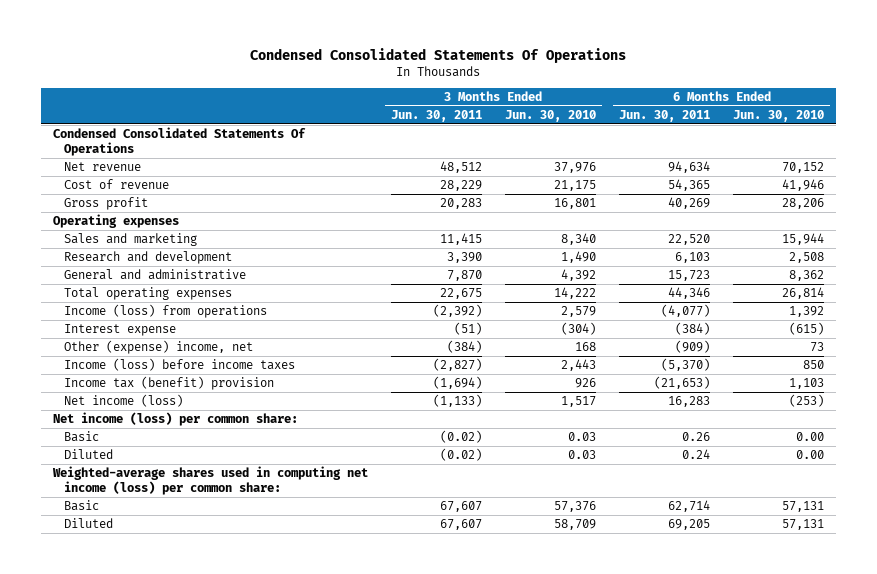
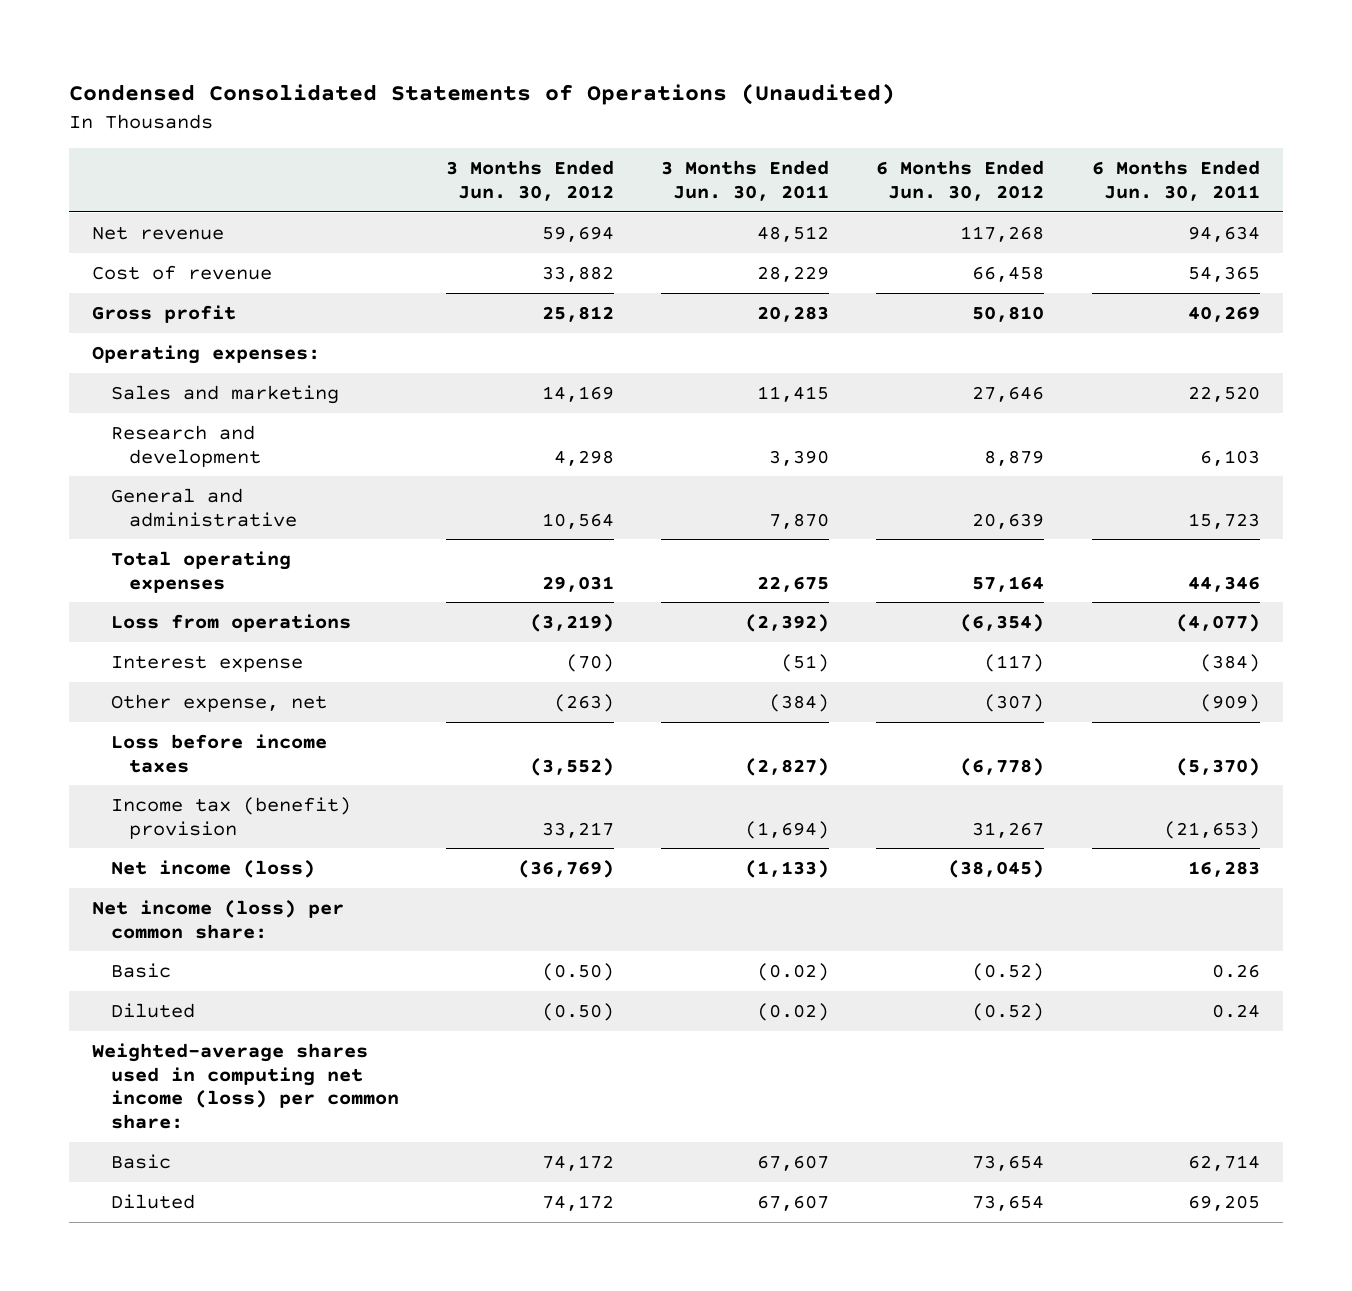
- Condensed Consolidated Statements Of Operations
+ Condensed Consolidated Statements of Operations (Unaudited)
- | 3 Months Ended Jun. 30, 2011 | 3 Months Ended Jun. 30, 2010 | 6 Months Ended Jun. 30, 2011 | 6 Months Ended Jun. 30, 2010
+ | 3 Months Ended Jun. 30, 2012 | 3 Months Ended Jun. 30, 2011 | 6 Months Ended Jun. 30, 2012 | 6 Months Ended Jun. 30, 2011
- Condensed Consolidated Statements Of Operations
- Operating expenses
+ Operating expenses:
- Income (loss) from operations | (2,392) | 2,579 | (4,077) | 1,392
+ Loss from operations | (3,219) | (2,392) | (6,354) | (4,077)
- Other (expense) income, net | (384) | 168 | (909) | 73
- Income (loss) before income taxes | (2,827) | 2,443 | (5,370) | 850
+ Other expense, net | (263) | (384) | (307) | (909)
+ Loss before income taxes | (3,552) | (2,827) | (6,778) | (5,370)

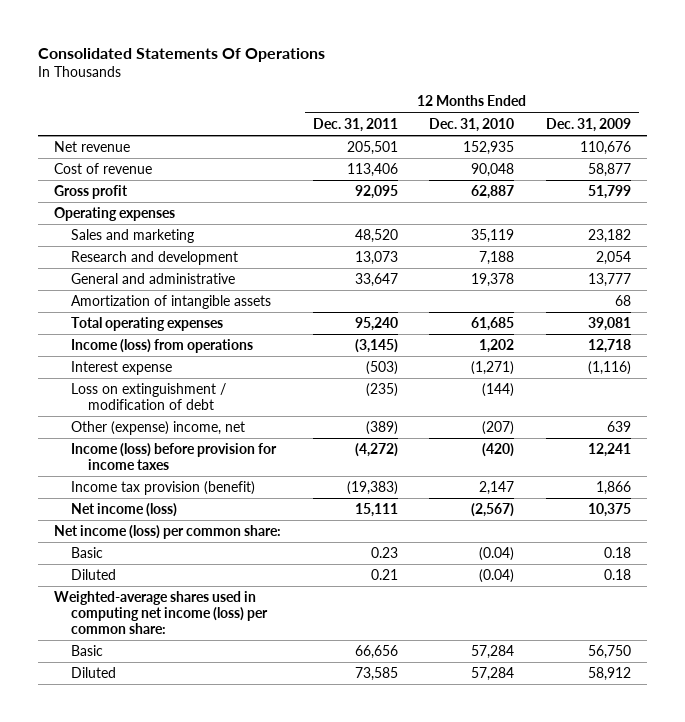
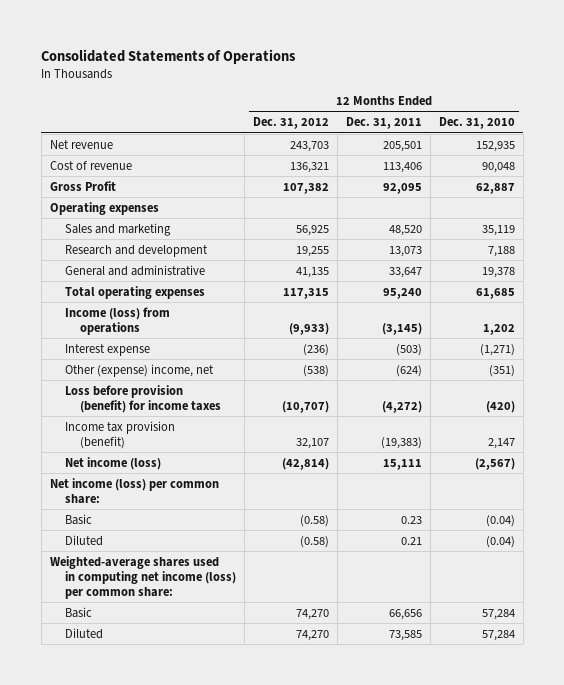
- Consolidated Statements Of Operations
+ Consolidated Statements of Operations
- | 12 Months Ended Dec. 31, 2011 | 12 Months Ended Dec. 31, 2010 | 12 Months Ended Dec. 31, 2009
+ | 12 Months Ended Dec. 31, 2012 | 12 Months Ended Dec. 31, 2011 | 12 Months Ended Dec. 31, 2010
- Gross profit | 92,095 | 62,887 | 51,799
+ Gross Profit | 107,382 | 92,095 | 62,887
- Amortization of intangible assets | | | 68
- Loss on extinguishment / modification of debt | (235) | (144) |
- Other (expense) income, net | (389) | (207) | 639
- Income (loss) before provision for income taxes | (4,272) | (420) | 12,241
+ Other (expense) income, net | (538) | (624) | (351)
+ Loss before provision (benefit) for income taxes | (10,707) | (4,272) | (420)

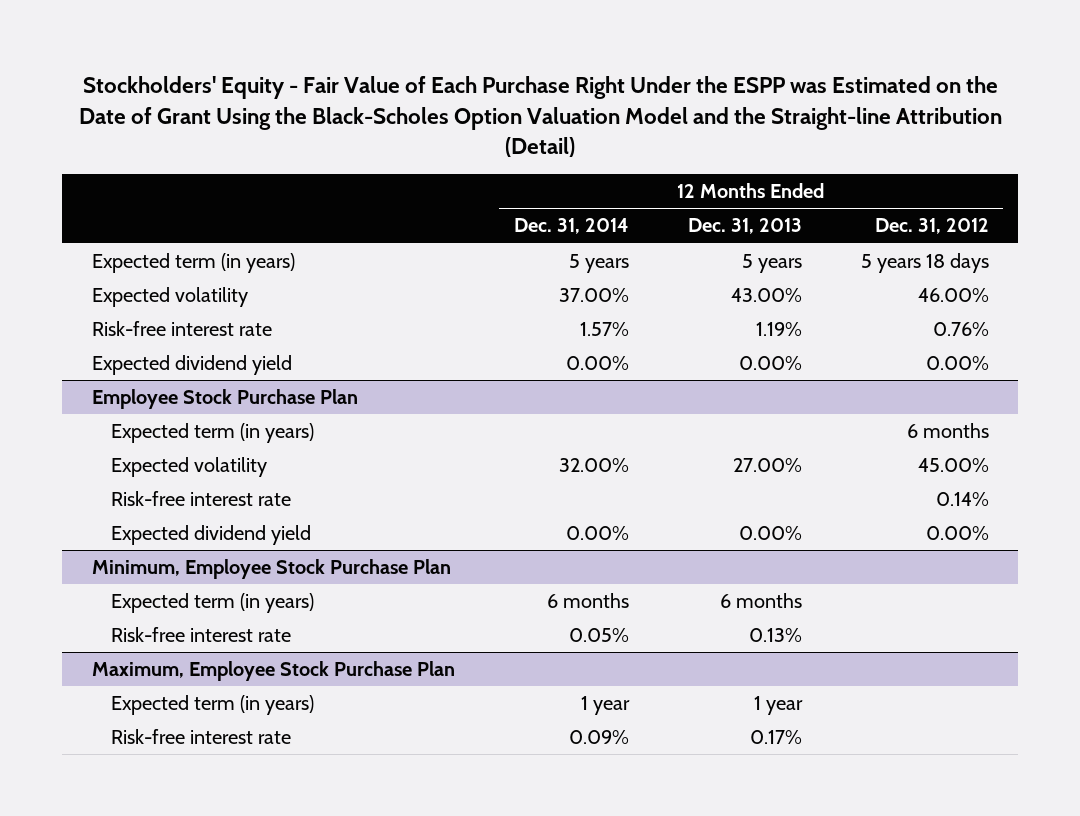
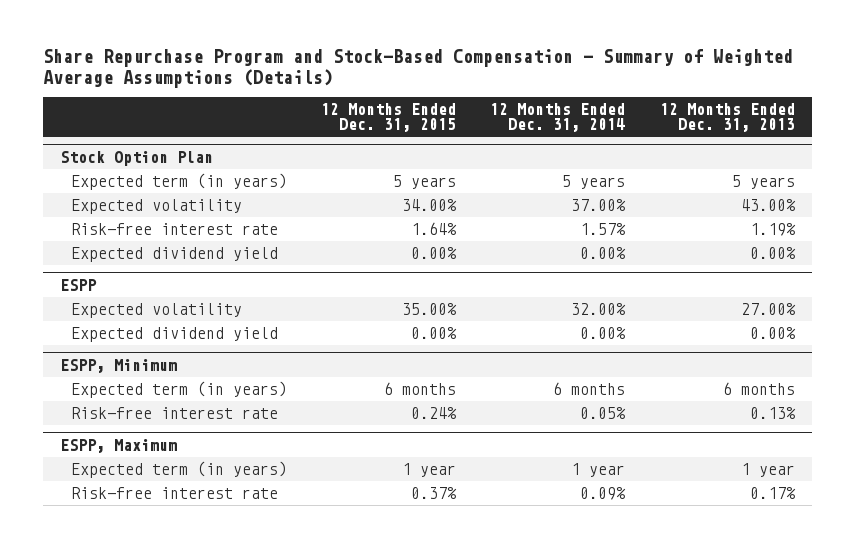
- Stockholders' Equity - Fair Value of Each Purchase Right Under the ESPP was Estimated on the Date of Grant Using the Black-Scholes Option Valuation Model and the Straight-line Attribution (Detail)
+ Share Repurchase Program and Stock-Based Compensation - Summary of Weighted Average Assumptions (Details)
- | 12 Months Ended Dec. 31, 2014 | 12 Months Ended Dec. 31, 2013 | 12 Months Ended Dec. 31, 2012
+ | 12 Months Ended Dec. 31, 2015 | 12 Months Ended Dec. 31, 2014 | 12 Months Ended Dec. 31, 2013
+ Stock Option Plan
- Employee Stock Purchase Plan
- Expected term (in years) | | | 6 months
+ ESPP
- Risk-free interest rate | | | 0.14%
- Minimum, Employee Stock Purchase Plan
+ ESPP, Minimum
- Maximum, Employee Stock Purchase Plan
+ ESPP, Maximum

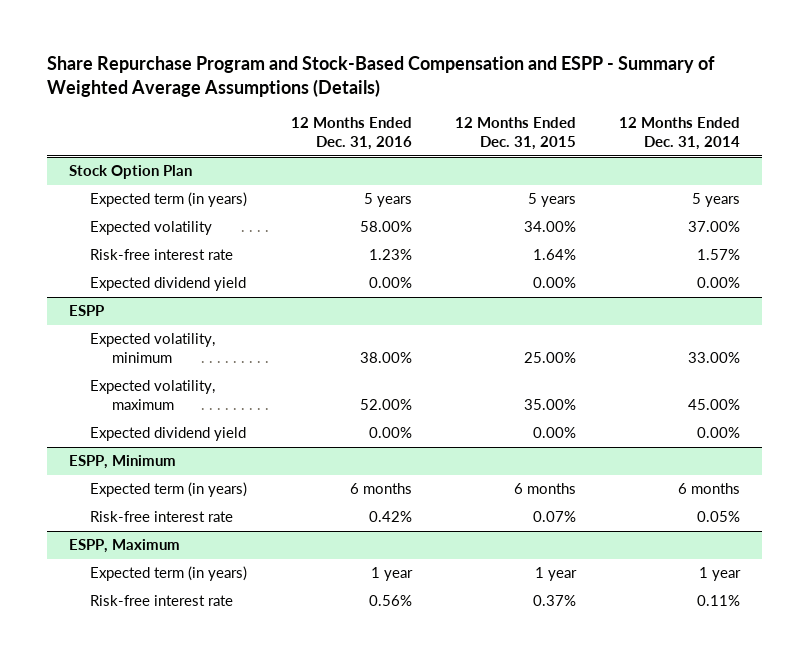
- Share Repurchase Program and Stock-Based Compensation - Summary of Weighted Average Assumptions (Details)
+ Share Repurchase Program and Stock-Based Compensation and ESPP - Summary of Weighted Average Assumptions (Details)
- | 12 Months Ended Dec. 31, 2015 | 12 Months Ended Dec. 31, 2014 | 12 Months Ended Dec. 31, 2013
+ | 12 Months Ended Dec. 31, 2016 | 12 Months Ended Dec. 31, 2015 | 12 Months Ended Dec. 31, 2014
@ ESPP
- Expected volatility | 35.00% | 32.00% | 27.00%
+ Expected volatility, minimum | 38.00% | 25.00% | 33.00%
+ Expected volatility, maximum | 52.00% | 35.00% | 45.00%
@ ESPP, Minimum
- Risk-free interest rate | 0.24% | 0.05% | 0.13%
+ Risk-free interest rate | 0.42% | 0.07% | 0.05%
@ ESPP, Maximum
- Risk-free interest rate | 0.37% | 0.09% | 0.17%
+ Risk-free interest rate | 0.56% | 0.37% | 0.11%

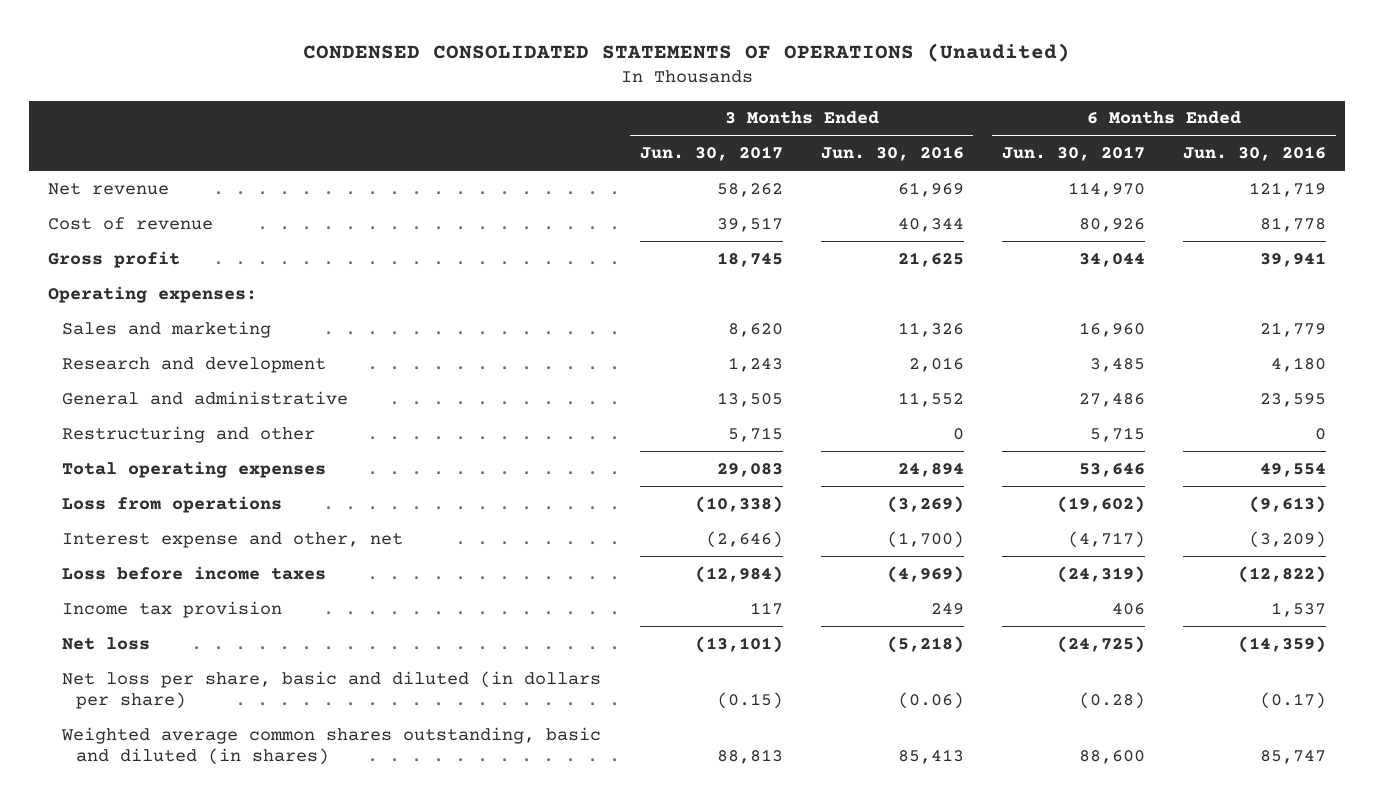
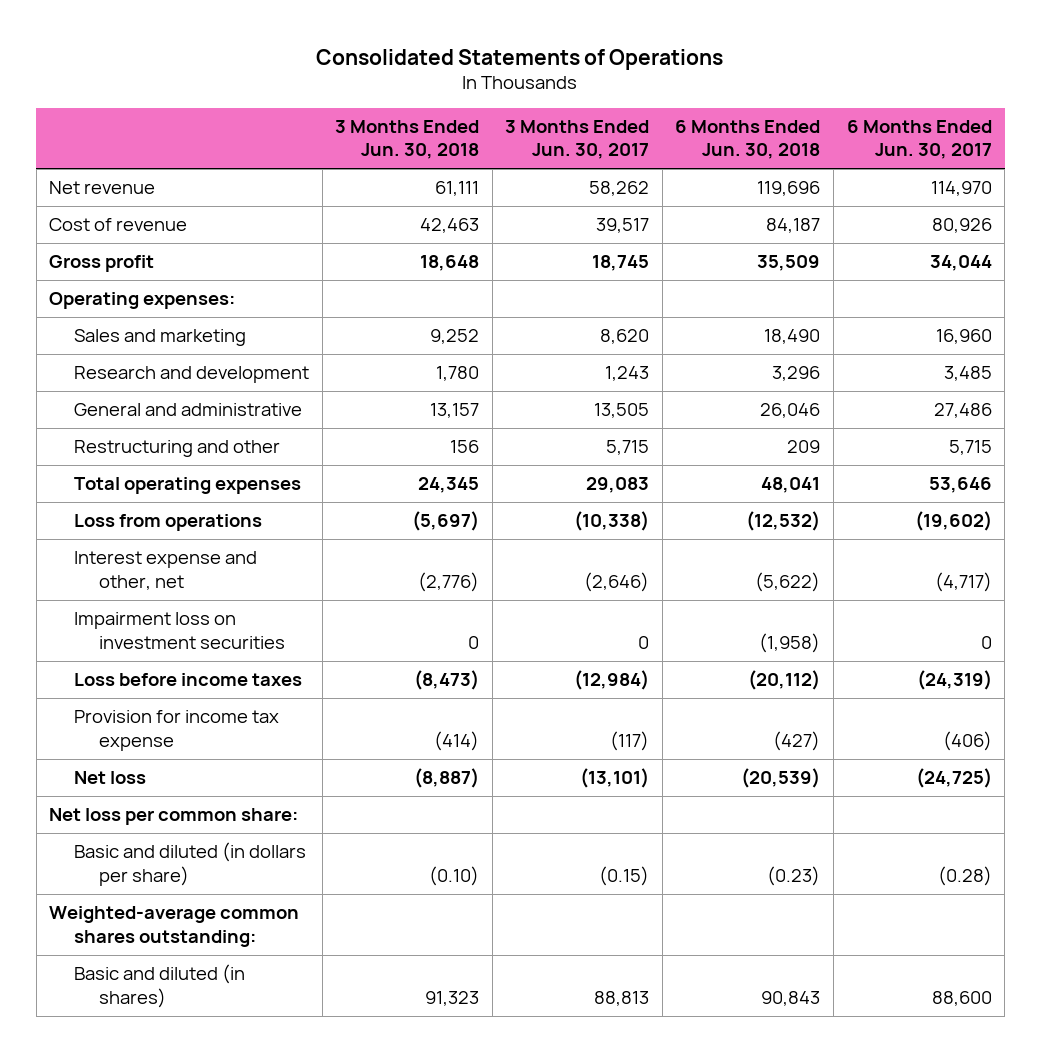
- CONDENSED CONSOLIDATED STATEMENTS OF OPERATIONS (Unaudited)
+ Consolidated Statements of Operations
- | 3 Months Ended Jun. 30, 2017 | 3 Months Ended Jun. 30, 2016 | 6 Months Ended Jun. 30, 2017 | 6 Months Ended Jun. 30, 2016
+ | 3 Months Ended Jun. 30, 2018 | 3 Months Ended Jun. 30, 2017 | 6 Months Ended Jun. 30, 2018 | 6 Months Ended Jun. 30, 2017
+ Impairment loss on investment securities | 0 | 0 | (1,958) | 0
- Income tax provision | 117 | 249 | 406 | 1,537
+ Provision for income tax expense | (414) | (117) | (427) | (406)
- Net loss per share, basic and diluted (in dollars per share) | (0.15) | (0.06) | (0.28) | (0.17)
- Weighted average common shares outstanding, basic and diluted (in shares) | 88,813 | 85,413 | 88,600 | 85,747
+ Net loss per common share:
+ Basic and diluted (in dollars per share) | (0.10) | (0.15) | (0.23) | (0.28)
+ Weighted-average common shares outstanding:
+ Basic and diluted (in shares) | 91,323 | 88,813 | 90,843 | 88,600

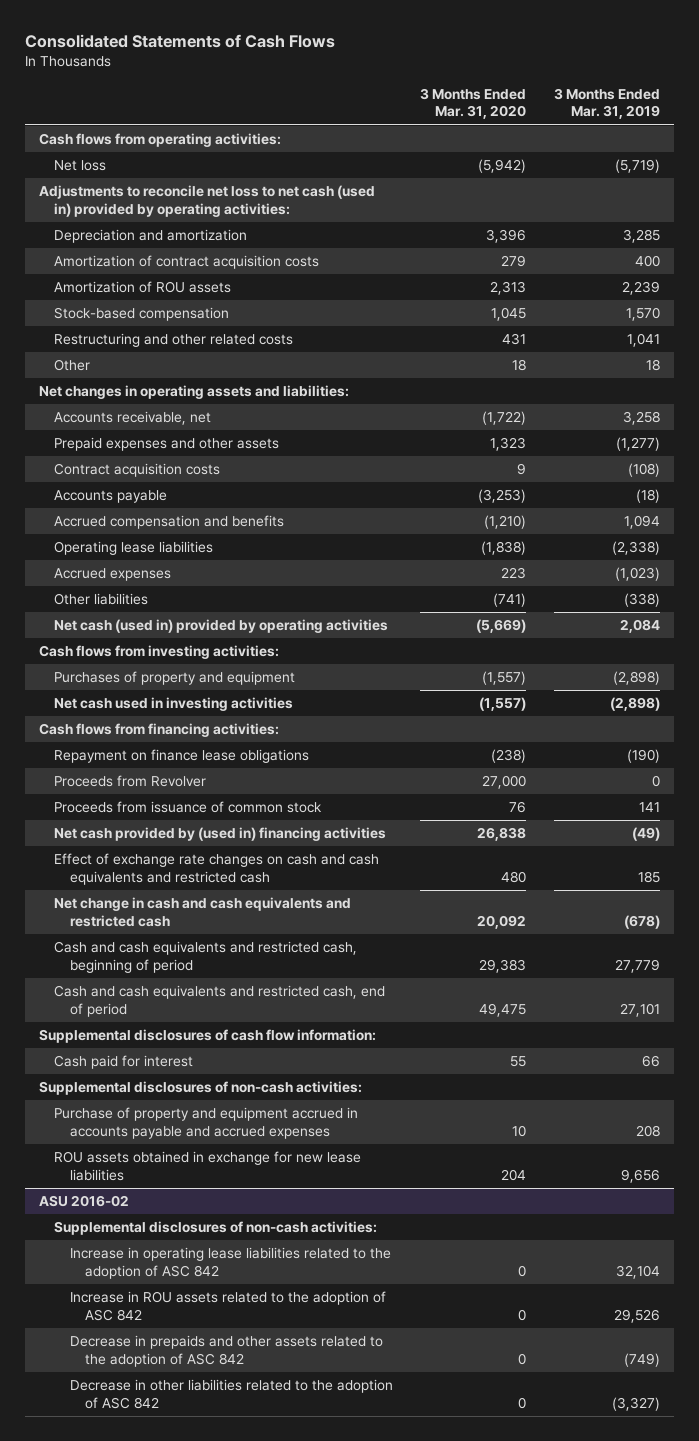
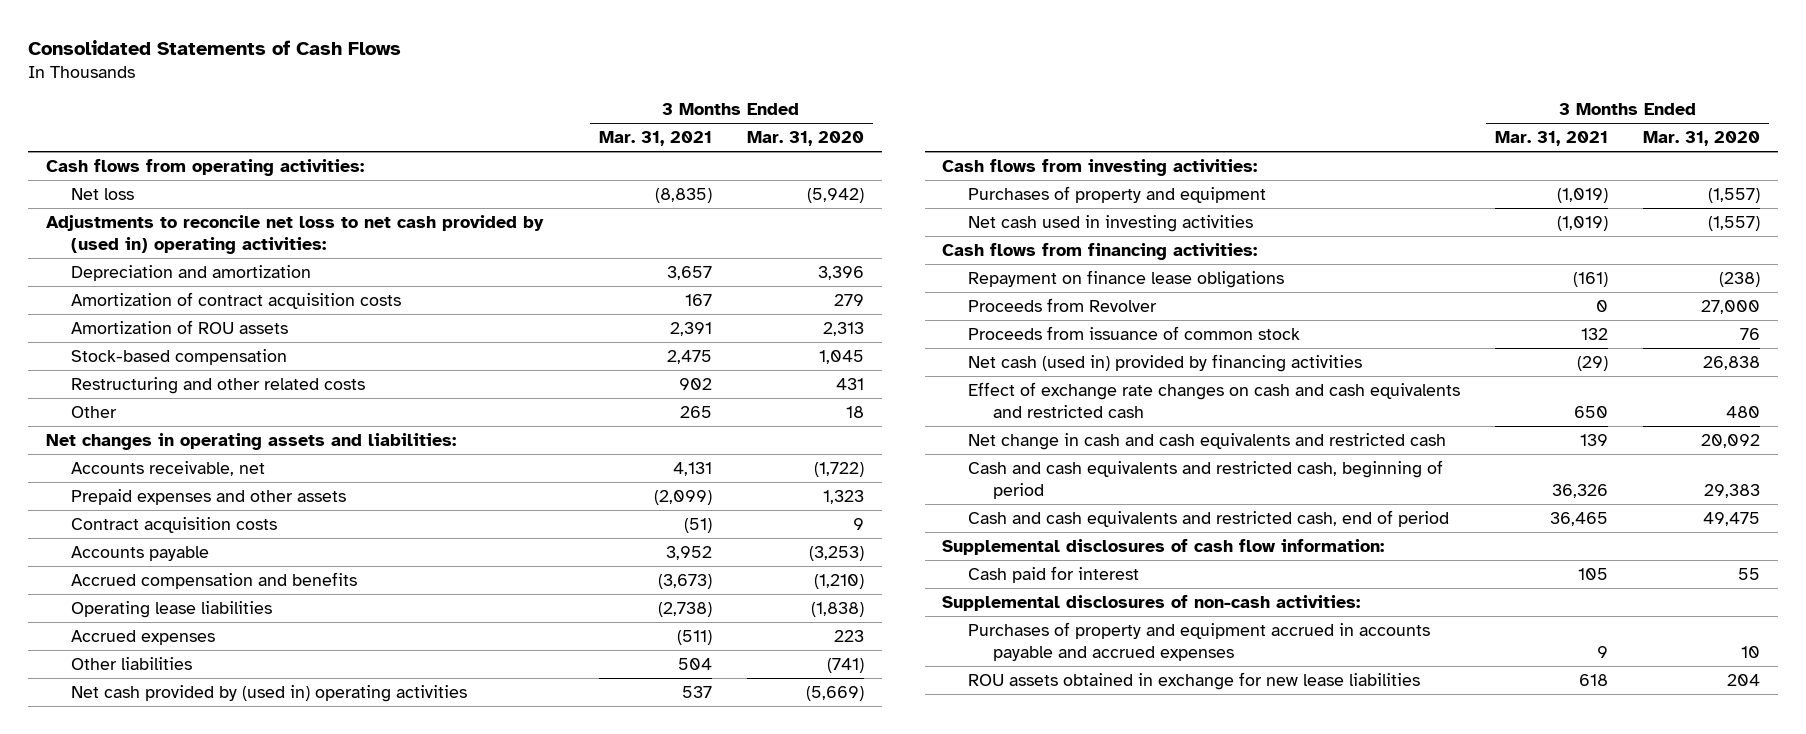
- | 3 Months Ended Mar. 31, 2020 | 3 Months Ended Mar. 31, 2019
+ | 3 Months Ended Mar. 31, 2021 | 3 Months Ended Mar. 31, 2020
- Adjustments to reconcile net loss to net cash (used in) provided by operating activities:
+ Adjustments to reconcile net loss to net cash provided by (used in) operating activities:
- Net cash (used in) provided by operating activities | (5,669) | 2,084
+ Net cash provided by (used in) operating activities | 537 | (5,669)
- Net cash provided by (used in) financing activities | 26,838 | (49)
+ Net cash (used in) provided by financing activities | (29) | 26,838
- Purchase of property and equipment accrued in accounts payable and accrued expenses | 10 | 208
+ Purchases of property and equipment accrued in accounts payable and accrued expenses | 9 | 10
- ASU 2016-02
- Supplemental disclosures of non-cash activities:
- Increase in operating lease liabilities related to the adoption of ASC 842 | 0 | 32,104
- Increase in ROU assets related to the adoption of ASC 842 | 0 | 29,526
- Decrease in prepaids and other assets related to the adoption of ASC 842 | 0 | (749)
- Decrease in other liabilities related to the adoption of ASC 842 | 0 | (3,327)

